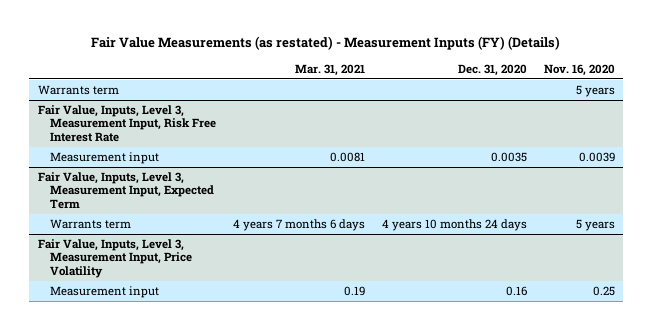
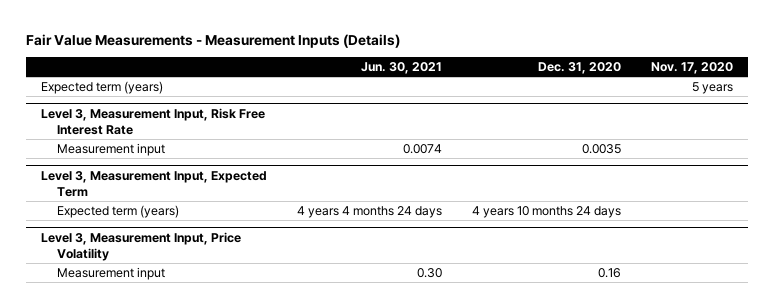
- Fair Value Measurements (as restated) - Measurement Inputs (FY) (Details)
+ Fair Value Measurements - Measurement Inputs (Details)
- | Mar. 31, 2021 | Dec. 31, 2020 | Nov. 16, 2020
+ | Jun. 30, 2021 | Dec. 31, 2020 | Nov. 17, 2020
- Warrants term | | | 5 years
- Fair Value, Inputs, Level 3, Measurement Input, Risk Free Interest Rate
+ Expected term (years) | | | 5 years
+ Level 3, Measurement Input, Risk Free Interest Rate
- Fair Value, Inputs, Level 3, Measurement Input, Expected Term
- Warrants term | 4 years 7 months 6 days | 4 years 10 months 24 days | 5 years
- Fair Value, Inputs, Level 3, Measurement Input, Price Volatility
+ Level 3, Measurement Input, Expected Term
+ Expected term (years) | 4 years 4 months 24 days | 4 years 10 months 24 days |
+ Level 3, Measurement Input, Price Volatility

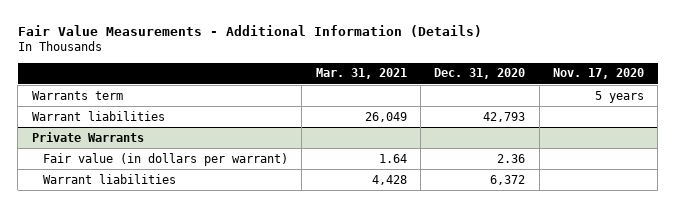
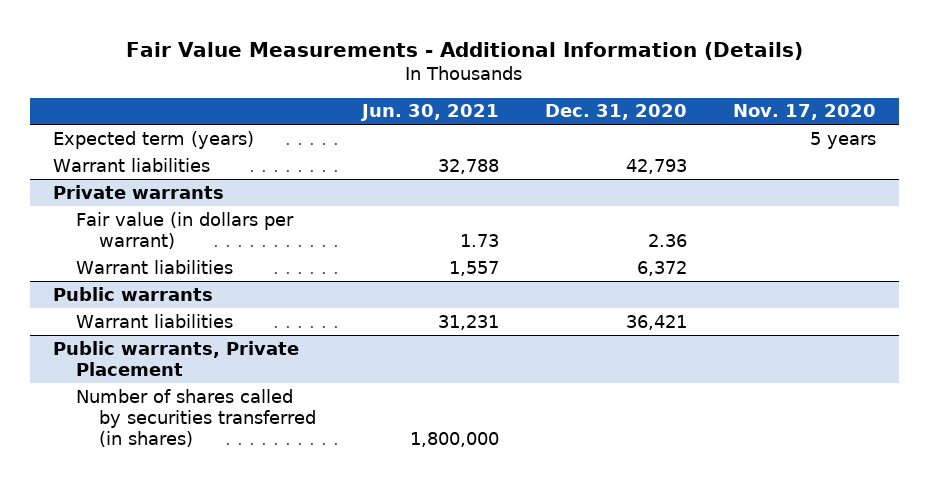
- | Mar. 31, 2021 | Dec. 31, 2020 | Nov. 17, 2020
+ | Jun. 30, 2021 | Dec. 31, 2020 | Nov. 17, 2020
- Warrants term | | | 5 years
+ Expected term (years) | | | 5 years
- Private Warrants
+ Private warrants
+ Public warrants
+ Warrant liabilities | 31,231 | 36,421 |
+ Public warrants, Private Placement
+ Number of shares called by securities transferred (in shares) | 1,800,000 | |

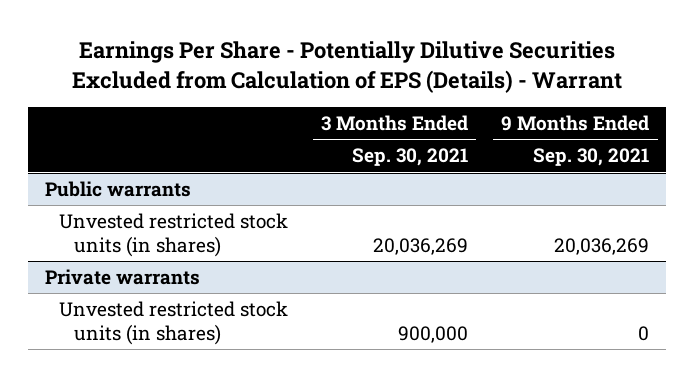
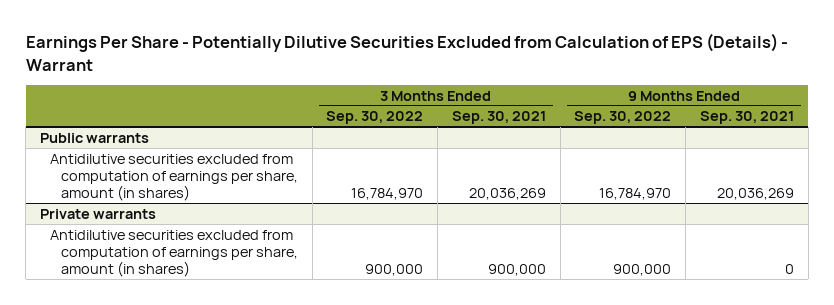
- | 3 Months Ended Sep. 30, 2021 | 9 Months Ended Sep. 30, 2021
+ | 3 Months Ended Sep. 30, 2022 | 3 Months Ended Sep. 30, 2021 | 9 Months Ended Sep. 30, 2022 | 9 Months Ended Sep. 30, 2021
@ Public warrants
- Unvested restricted stock units (in shares) | 20,036,269 | 20,036,269
+ Antidilutive securities excluded from computation of earnings per share, amount (in shares) | 16,784,970 | 20,036,269 | 16,784,970 | 20,036,269
@ Private warrants
- Unvested restricted stock units (in shares) | 900,000 | 0
+ Antidilutive securities excluded from computation of earnings per share, amount (in shares) | 900,000 | 900,000 | 900,000 | 0

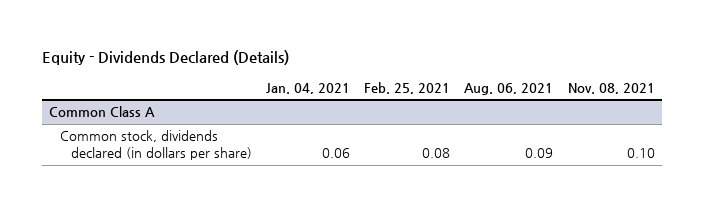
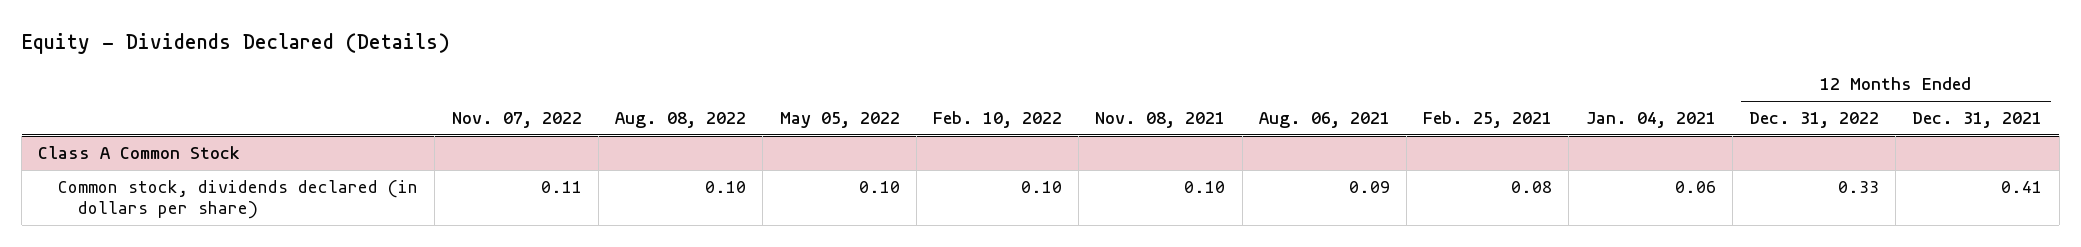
- | Jan. 04, 2021 | Feb. 25, 2021 | Aug. 06, 2021 | Nov. 08, 2021
+ | Nov. 07, 2022 | Aug. 08, 2022 | May 05, 2022 | Feb. 10, 2022 | Nov. 08, 2021 | Aug. 06, 2021 | Feb. 25, 2021 | Jan. 04, 2021 | 12 Months Ended Dec. 31, 2022 | 12 Months Ended Dec. 31, 2021
- Common Class A
+ Class A Common Stock

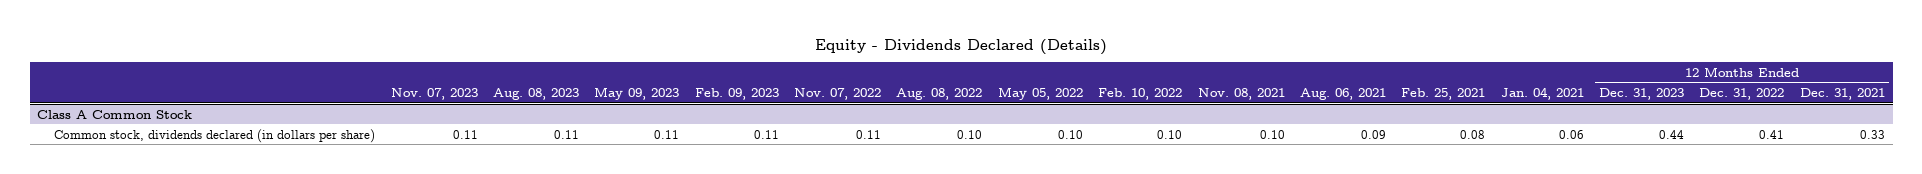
- | Nov. 07, 2022 | Aug. 08, 2022 | May 05, 2022 | Feb. 10, 2022 | Nov. 08, 2021 | Aug. 06, 2021 | Feb. 25, 2021 | Jan. 04, 2021 | 12 Months Ended Dec. 31, 2022 | 12 Months Ended Dec. 31, 2021
+ | Nov. 07, 2023 | Aug. 08, 2023 | May 09, 2023 | Feb. 09, 2023 | Nov. 07, 2022 | Aug. 08, 2022 | May 05, 2022 | Feb. 10, 2022 | Nov. 08, 2021 | Aug. 06, 2021 | Feb. 25, 2021 | Jan. 04, 2021 | 12 Months Ended Dec. 31, 2023 | 12 Months Ended Dec. 31, 2022 | 12 Months Ended Dec. 31, 2021
@ Class A Common Stock
- Common stock, dividends declared (in dollars per share) | 0.11 | 0.10 | 0.10 | 0.10 | 0.10 | 0.09 | 0.08 | 0.06 | 0.33 | 0.41
+ Common stock, dividends declared (in dollars per share) | 0.11 | 0.11 | 0.11 | 0.11 | 0.11 | 0.10 | 0.10 | 0.10 | 0.10 | 0.09 | 0.08 | 0.06 | 0.44 | 0.41 | 0.33

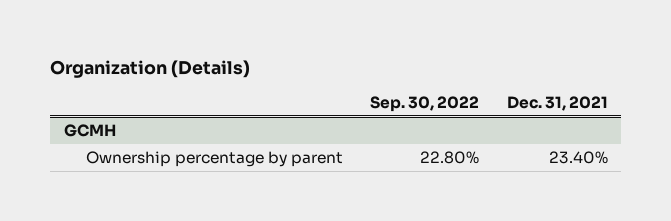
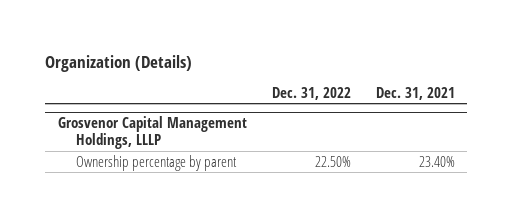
- | Sep. 30, 2022 | Dec. 31, 2021
+ | Dec. 31, 2022 | Dec. 31, 2021
- GCMH
+ Grosvenor Capital Management Holdings, LLLP

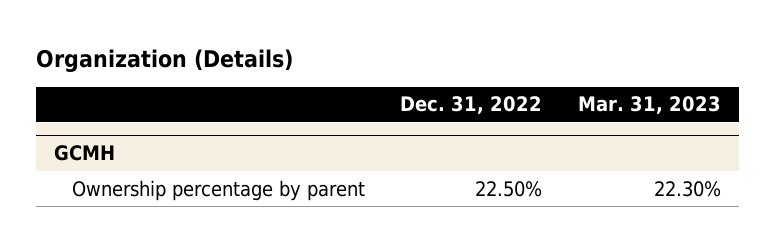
- | Dec. 31, 2022 | Dec. 31, 2021
+ | Dec. 31, 2022 | Mar. 31, 2023
- Grosvenor Capital Management Holdings, LLLP
+ GCMH

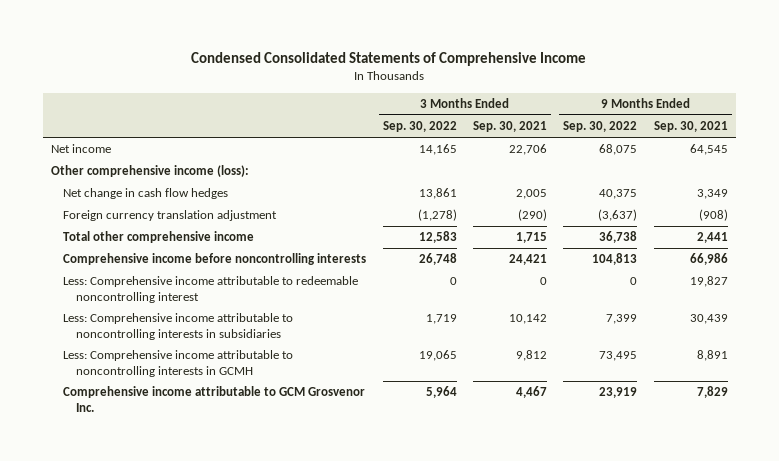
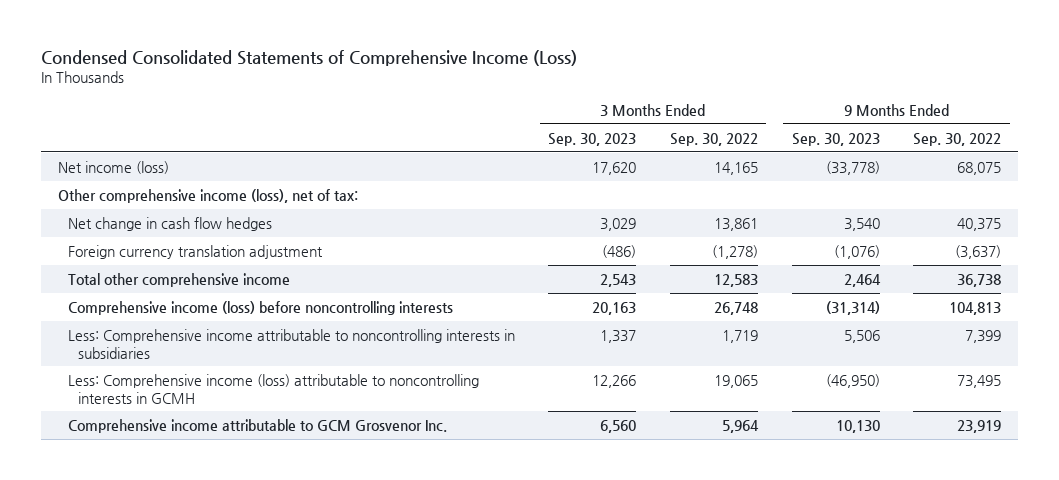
- Condensed Consolidated Statements of Comprehensive Income
+ Condensed Consolidated Statements of Comprehensive Income (Loss)
- | 3 Months Ended Sep. 30, 2022 | 3 Months Ended Sep. 30, 2021 | 9 Months Ended Sep. 30, 2022 | 9 Months Ended Sep. 30, 2021
+ | 3 Months Ended Sep. 30, 2023 | 3 Months Ended Sep. 30, 2022 | 9 Months Ended Sep. 30, 2023 | 9 Months Ended Sep. 30, 2022
- Net income | 14,165 | 22,706 | 68,075 | 64,545
- Other comprehensive income (loss):
+ Net income (loss) | 17,620 | 14,165 | (33,778) | 68,075
+ Other comprehensive income (loss), net of tax:
- Comprehensive income before noncontrolling interests | 26,748 | 24,421 | 104,813 | 66,986
- Less: Comprehensive income attributable to redeemable noncontrolling interest | 0 | 0 | 0 | 19,827
+ Comprehensive income (loss) before noncontrolling interests | 20,163 | 26,748 | (31,314) | 104,813
- Less: Comprehensive income attributable to noncontrolling interests in GCMH | 19,065 | 9,812 | 73,495 | 8,891
+ Less: Comprehensive income (loss) attributable to noncontrolling interests in GCMH | 12,266 | 19,065 | (46,950) | 73,495

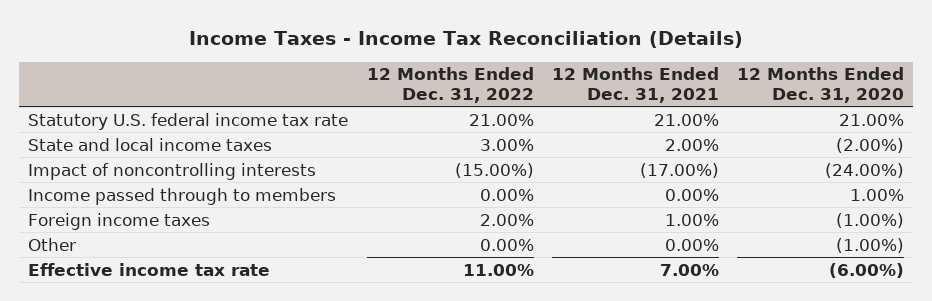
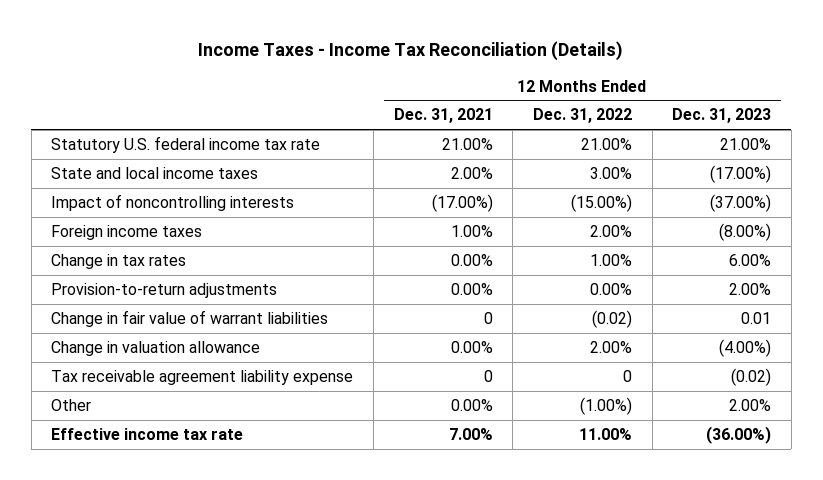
- | 12 Months Ended Dec. 31, 2022 | 12 Months Ended Dec. 31, 2021 | 12 Months Ended Dec. 31, 2020
+ | 12 Months Ended Dec. 31, 2021 | 12 Months Ended Dec. 31, 2022 | 12 Months Ended Dec. 31, 2023
- Income passed through to members | 0.00% | 0.00% | 1.00%
- Other | 0.00% | 0.00% | (1.00%)
+ Change in tax rates | 0.00% | 1.00% | 6.00%
+ Provision-to-return adjustments | 0.00% | 0.00% | 2.00%
+ Change in fair value of warrant liabilities | 0 | (0.02) | 0.01
+ Change in valuation allowance | 0.00% | 2.00% | (4.00%)
+ Tax receivable agreement liability expense | 0 | 0 | (0.02)
+ Other | 0.00% | (1.00%) | 2.00%

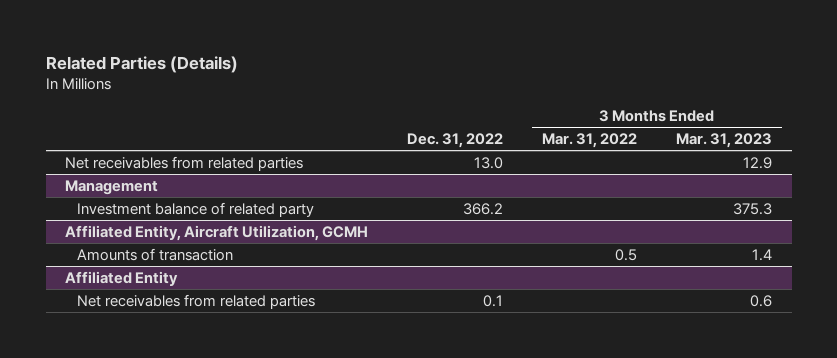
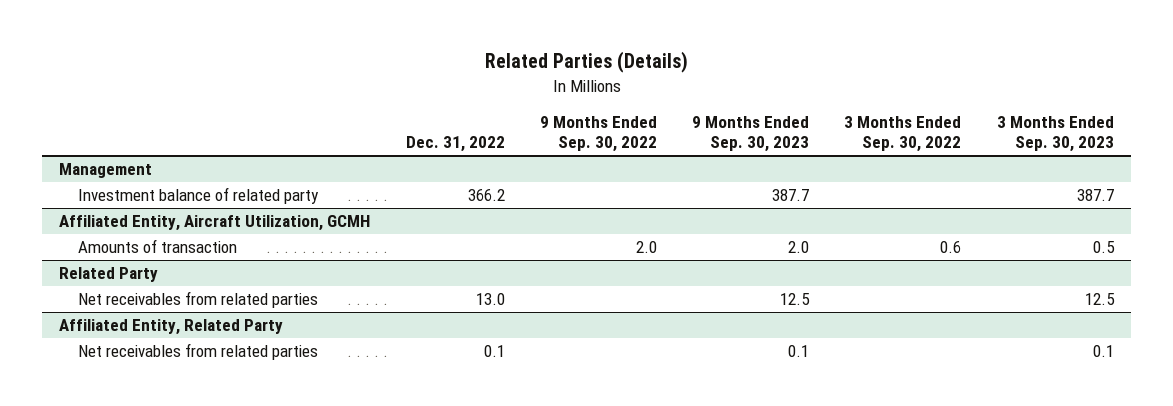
- | Dec. 31, 2022 | 3 Months Ended Mar. 31, 2022 | 3 Months Ended Mar. 31, 2023
+ | Dec. 31, 2022 | 9 Months Ended Sep. 30, 2022 | 9 Months Ended Sep. 30, 2023 | 3 Months Ended Sep. 30, 2022 | 3 Months Ended Sep. 30, 2023
- Net receivables from related parties | 13.0 | | 12.9
- Affiliated Entity
+ Related Party
+ Net receivables from related parties | 13.0 | | 12.5 | | 12.5
+ Affiliated Entity, Related Party

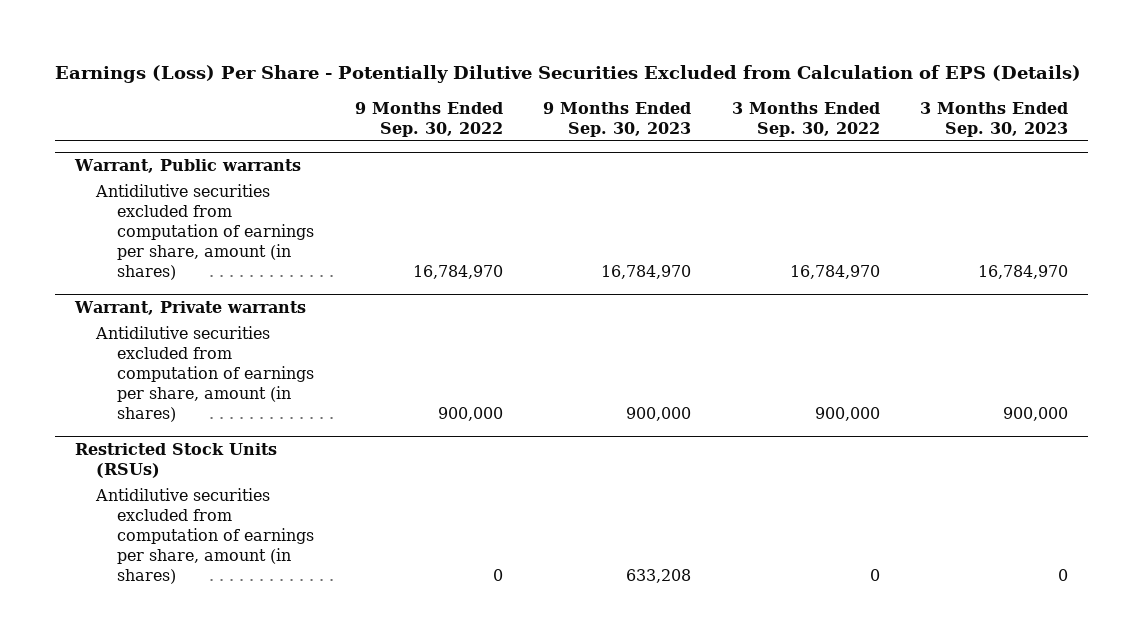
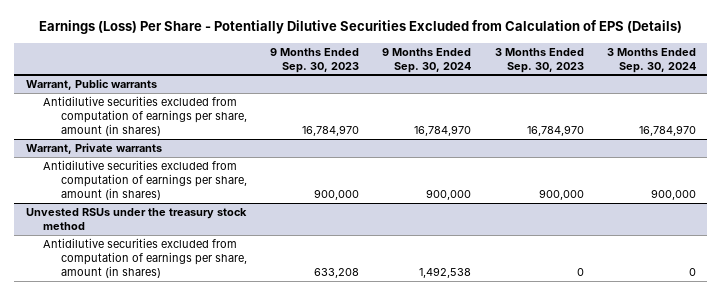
- | 9 Months Ended Sep. 30, 2022 | 9 Months Ended Sep. 30, 2023 | 3 Months Ended Sep. 30, 2022 | 3 Months Ended Sep. 30, 2023
+ | 9 Months Ended Sep. 30, 2023 | 9 Months Ended Sep. 30, 2024 | 3 Months Ended Sep. 30, 2023 | 3 Months Ended Sep. 30, 2024
- Restricted Stock Units (RSUs)
+ Unvested RSUs under the treasury stock method

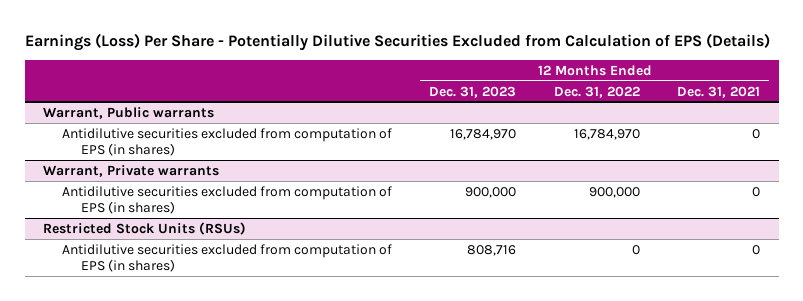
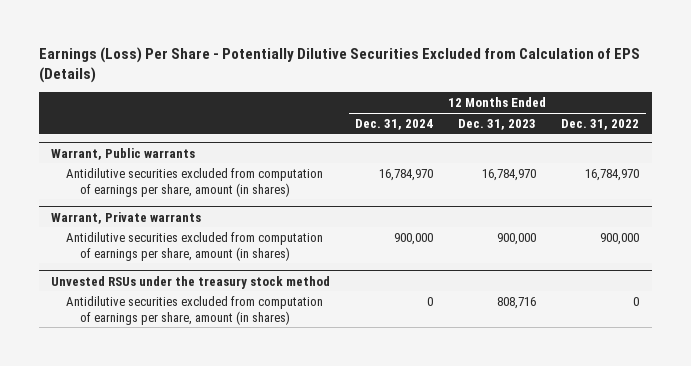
- | 12 Months Ended Dec. 31, 2023 | 12 Months Ended Dec. 31, 2022 | 12 Months Ended Dec. 31, 2021
+ | 12 Months Ended Dec. 31, 2024 | 12 Months Ended Dec. 31, 2023 | 12 Months Ended Dec. 31, 2022
@ Warrant, Public warrants
- Antidilutive securities excluded from computation of EPS (in shares) | 16,784,970 | 16,784,970 | 0
+ Antidilutive securities excluded from computation of earnings per share, amount (in shares) | 16,784,970 | 16,784,970 | 16,784,970
@ Warrant, Private warrants
- Antidilutive securities excluded from computation of EPS (in shares) | 900,000 | 900,000 | 0
- Restricted Stock Units (RSUs)
- Antidilutive securities excluded from computation of EPS (in shares) | 808,716 | 0 | 0
@ Warrant, Private warrants
+ Antidilutive securities excluded from computation of earnings per share, amount (in shares) | 900,000 | 900,000 | 900,000
+ Unvested RSUs under the treasury stock method
+ Antidilutive securities excluded from computation of earnings per share, amount (in shares) | 0 | 808,716 | 0

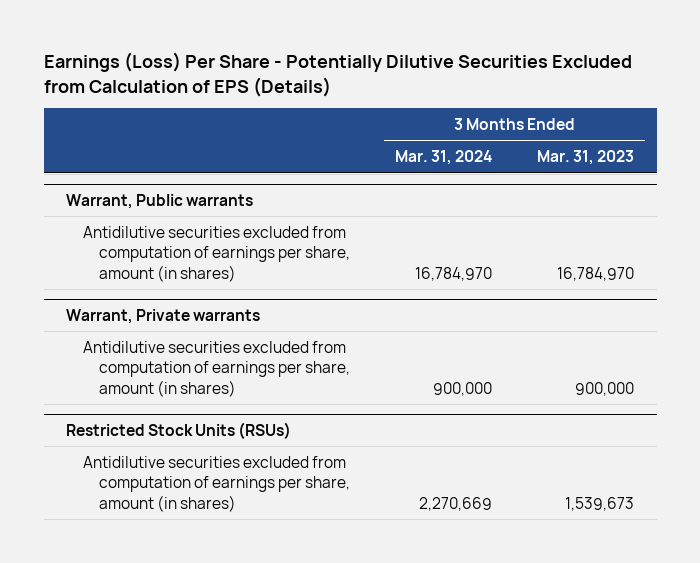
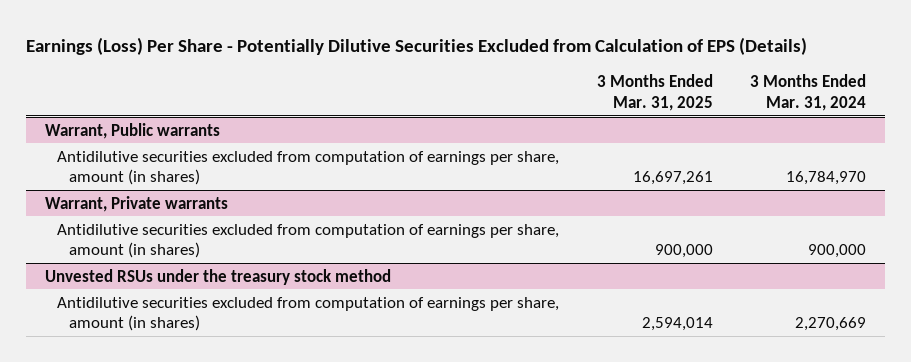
- | 3 Months Ended Mar. 31, 2024 | 3 Months Ended Mar. 31, 2023
+ | 3 Months Ended Mar. 31, 2025 | 3 Months Ended Mar. 31, 2024
- Restricted Stock Units (RSUs)
+ Unvested RSUs under the treasury stock method

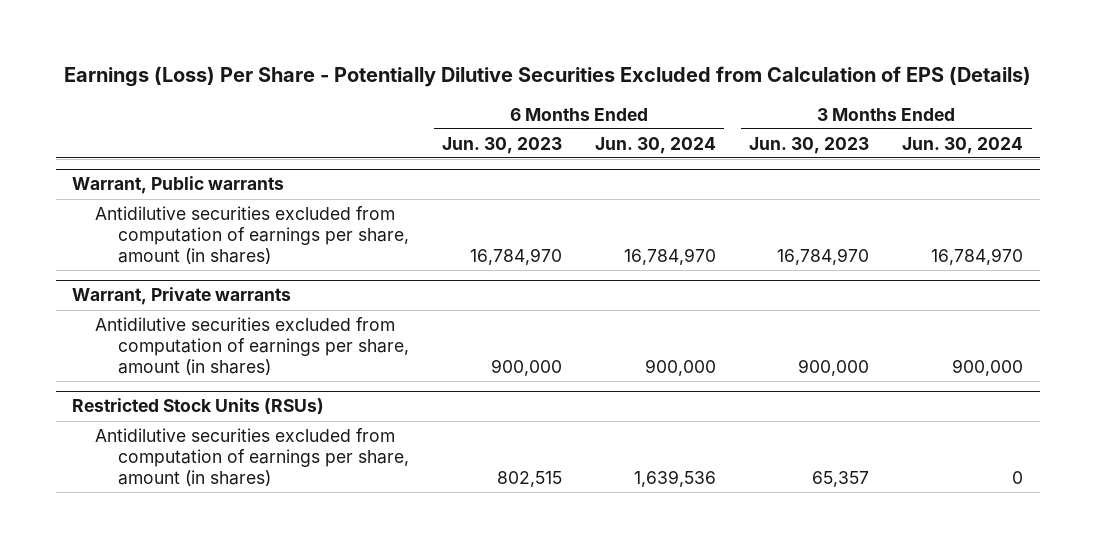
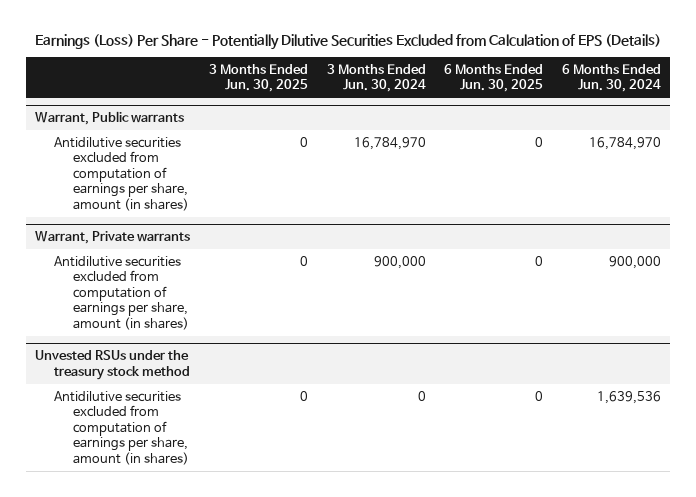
- | 6 Months Ended Jun. 30, 2023 | 6 Months Ended Jun. 30, 2024 | 3 Months Ended Jun. 30, 2023 | 3 Months Ended Jun. 30, 2024
+ | 3 Months Ended Jun. 30, 2025 | 3 Months Ended Jun. 30, 2024 | 6 Months Ended Jun. 30, 2025 | 6 Months Ended Jun. 30, 2024
- Restricted Stock Units (RSUs)
+ Unvested RSUs under the treasury stock method

